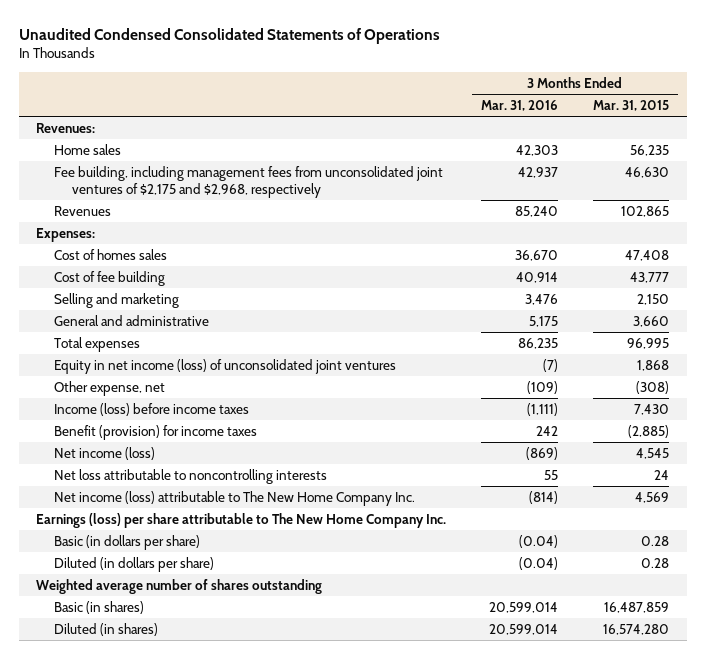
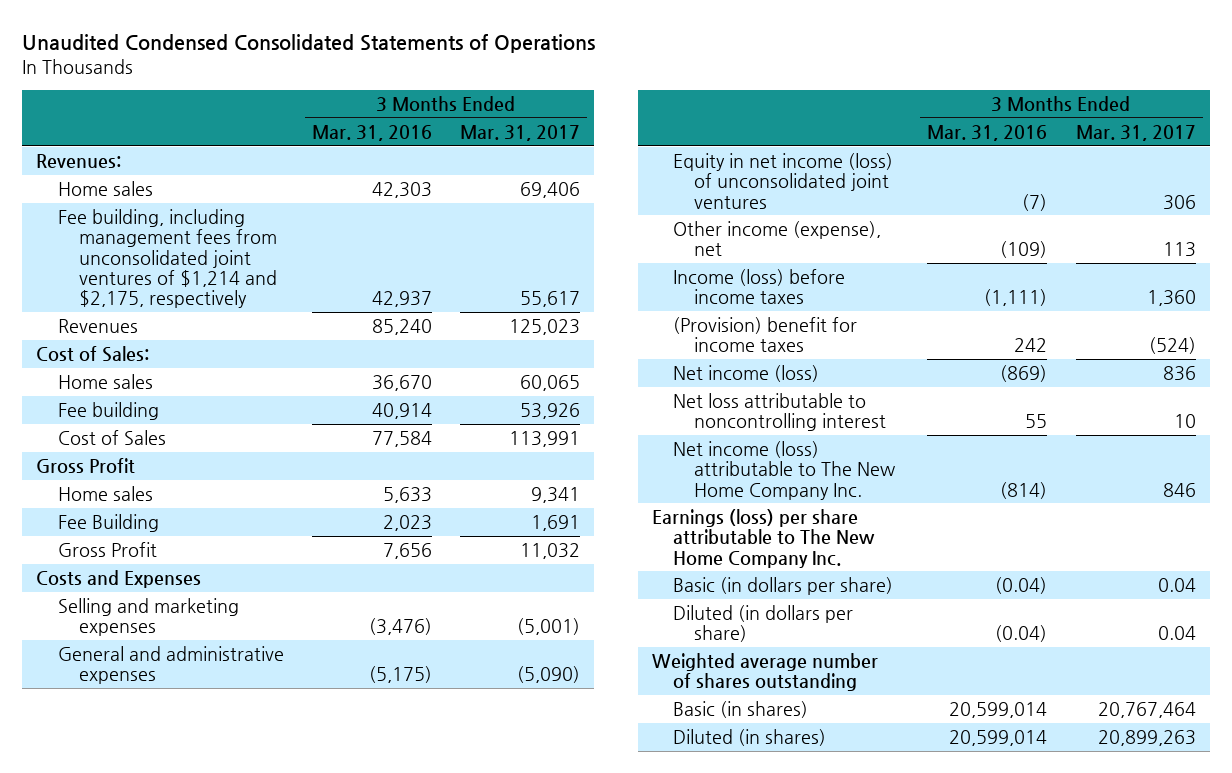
- | 3 Months Ended Mar. 31, 2016 | 3 Months Ended Mar. 31, 2015
+ | 3 Months Ended Mar. 31, 2016 | 3 Months Ended Mar. 31, 2017
- Fee building, including management fees from unconsolidated joint ventures of $2,175 and $2,968, respectively | 42,937 | 46,630
+ Fee building, including management fees from unconsolidated joint ventures of $1,214 and $2,175, respectively | 42,937 | 55,617
- Expenses:
- Cost of homes sales | 36,670 | 47,408
- Cost of fee building | 40,914 | 43,777
- Selling and marketing | 3,476 | 2,150
- General and administrative | 5,175 | 3,660
- Total expenses | 86,235 | 96,995
+ Cost of Sales:
+ Home sales | 36,670 | 60,065
+ Fee building | 40,914 | 53,926
+ Cost of Sales | 77,584 | 113,991
+ Gross Profit
+ Home sales | 5,633 | 9,341
+ Fee Building | 2,023 | 1,691
+ Gross Profit | 7,656 | 11,032
+ Costs and Expenses
+ Selling and marketing expenses | (3,476) | (5,001)
+ General and administrative expenses | (5,175) | (5,090)
- Other expense, net | (109) | (308)
+ Other income (expense), net | (109) | 113
- Benefit (provision) for income taxes | 242 | (2,885)
+ (Provision) benefit for income taxes | 242 | (524)
- Net loss attributable to noncontrolling interests | 55 | 24
+ Net loss attributable to noncontrolling interest | 55 | 10

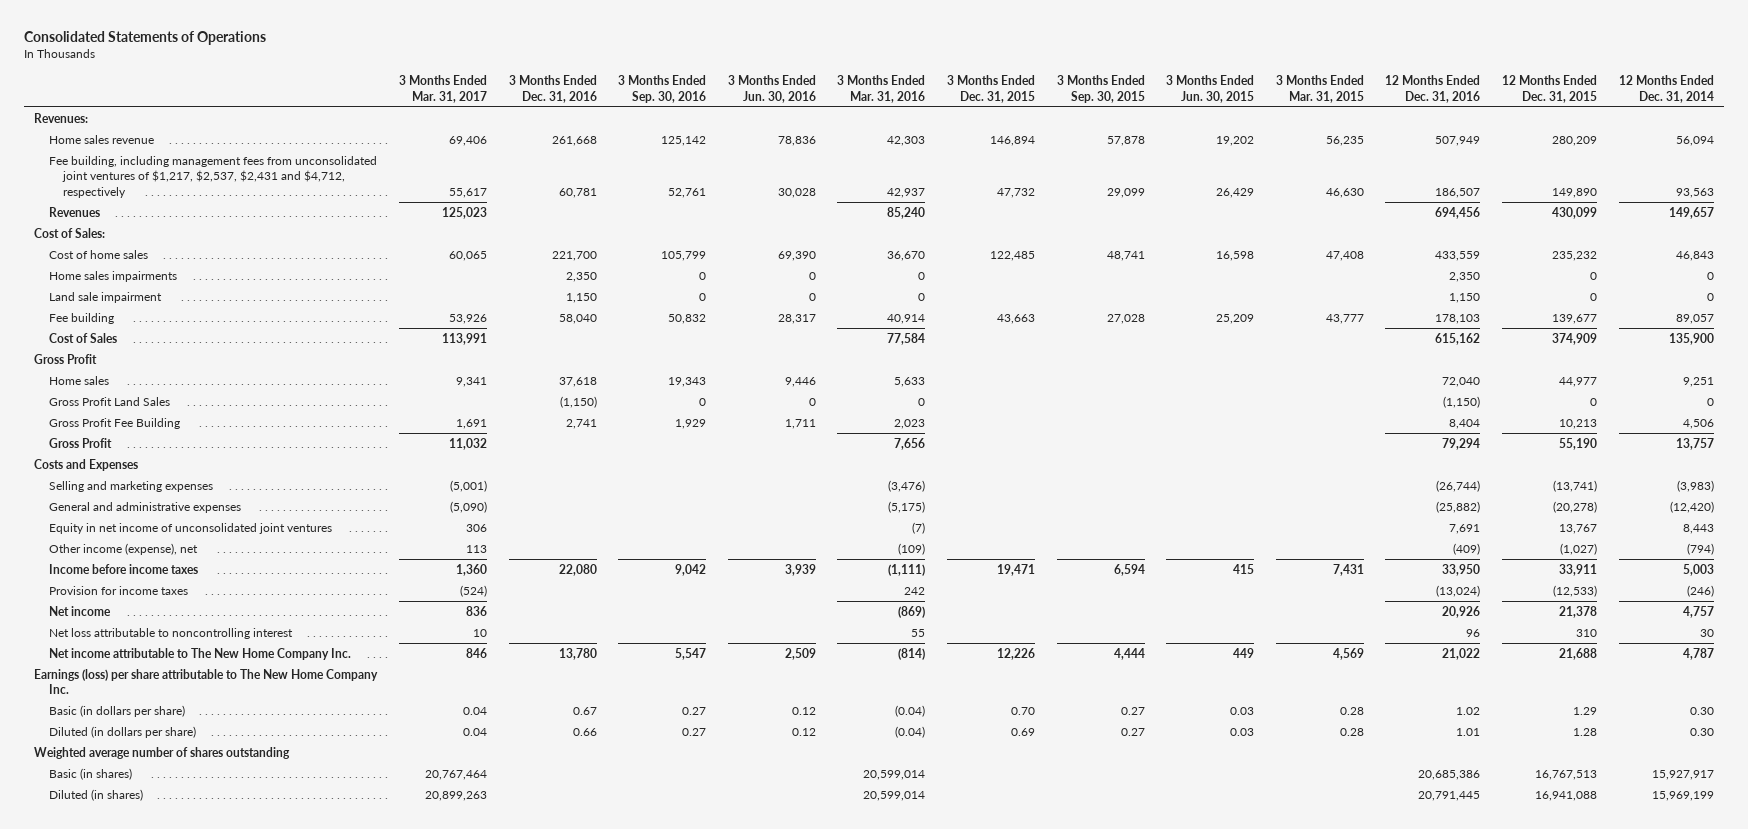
- Unaudited Condensed Consolidated Statements of Operations
+ Consolidated Statements of Operations
- | 3 Months Ended Mar. 31, 2016 | 3 Months Ended Mar. 31, 2017
+ | 3 Months Ended Mar. 31, 2017 | 3 Months Ended Dec. 31, 2016 | 3 Months Ended Sep. 30, 2016 | 3 Months Ended Jun. 30, 2016 | 3 Months Ended Mar. 31, 2016 | 3 Months Ended Dec. 31, 2015 | 3 Months Ended Sep. 30, 2015 | 3 Months Ended Jun. 30, 2015 | 3 Months Ended Mar. 31, 2015 | 12 Months Ended Dec. 31, 2016 | 12 Months Ended Dec. 31, 2015 | 12 Months Ended Dec. 31, 2014
- Home sales | 42,303 | 69,406
- Fee building, including management fees from unconsolidated joint ventures of $1,214 and $2,175, respectively | 42,937 | 55,617
+ Home sales revenue | 69,406 | 261,668 | 125,142 | 78,836 | 42,303 | 146,894 | 57,878 | 19,202 | 56,235 | 507,949 | 280,209 | 56,094
+ Fee building, including management fees from unconsolidated joint ventures of $1,217, $2,537, $2,431 and $4,712, respectively | 55,617 | 60,781 | 52,761 | 30,028 | 42,937 | 47,732 | 29,099 | 26,429 | 46,630 | 186,507 | 149,890 | 93,563
- Home sales | 36,670 | 60,065
+ Cost of home sales | 60,065 | 221,700 | 105,799 | 69,390 | 36,670 | 122,485 | 48,741 | 16,598 | 47,408 | 433,559 | 235,232 | 46,843
+ Home sales impairments | | 2,350 | 0 | 0 | 0 | | | | | 2,350 | 0 | 0
+ Land sale impairment | | 1,150 | 0 | 0 | 0 | | | | | 1,150 | 0 | 0
- Fee Building | 2,023 | 1,691
+ Gross Profit Land Sales | | (1,150) | 0 | 0 | 0 | | | | | (1,150) | 0 | 0
+ Gross Profit Fee Building | 1,691 | 2,741 | 1,929 | 1,711 | 2,023 | | | | | 8,404 | 10,213 | 4,506
- Equity in net income (loss) of unconsolidated joint ventures | (7) | 306
+ Equity in net income of unconsolidated joint ventures | 306 | | | | (7) | | | | | 7,691 | 13,767 | 8,443
- Income (loss) before income taxes | (1,111) | 1,360
- (Provision) benefit for income taxes | 242 | (524)
- Net income (loss) | (869) | 836
+ Income before income taxes | 1,360 | 22,080 | 9,042 | 3,939 | (1,111) | 19,471 | 6,594 | 415 | 7,431 | 33,950 | 33,911 | 5,003
+ Provision for income taxes | (524) | | | | 242 | | | | | (13,024) | (12,533) | (246)
+ Net income | 836 | | | | (869) | | | | | 20,926 | 21,378 | 4,757
- Net income (loss) attributable to The New Home Company Inc. | (814) | 846
+ Net income attributable to The New Home Company Inc. | 846 | 13,780 | 5,547 | 2,509 | (814) | 12,226 | 4,444 | 449 | 4,569 | 21,022 | 21,688 | 4,787

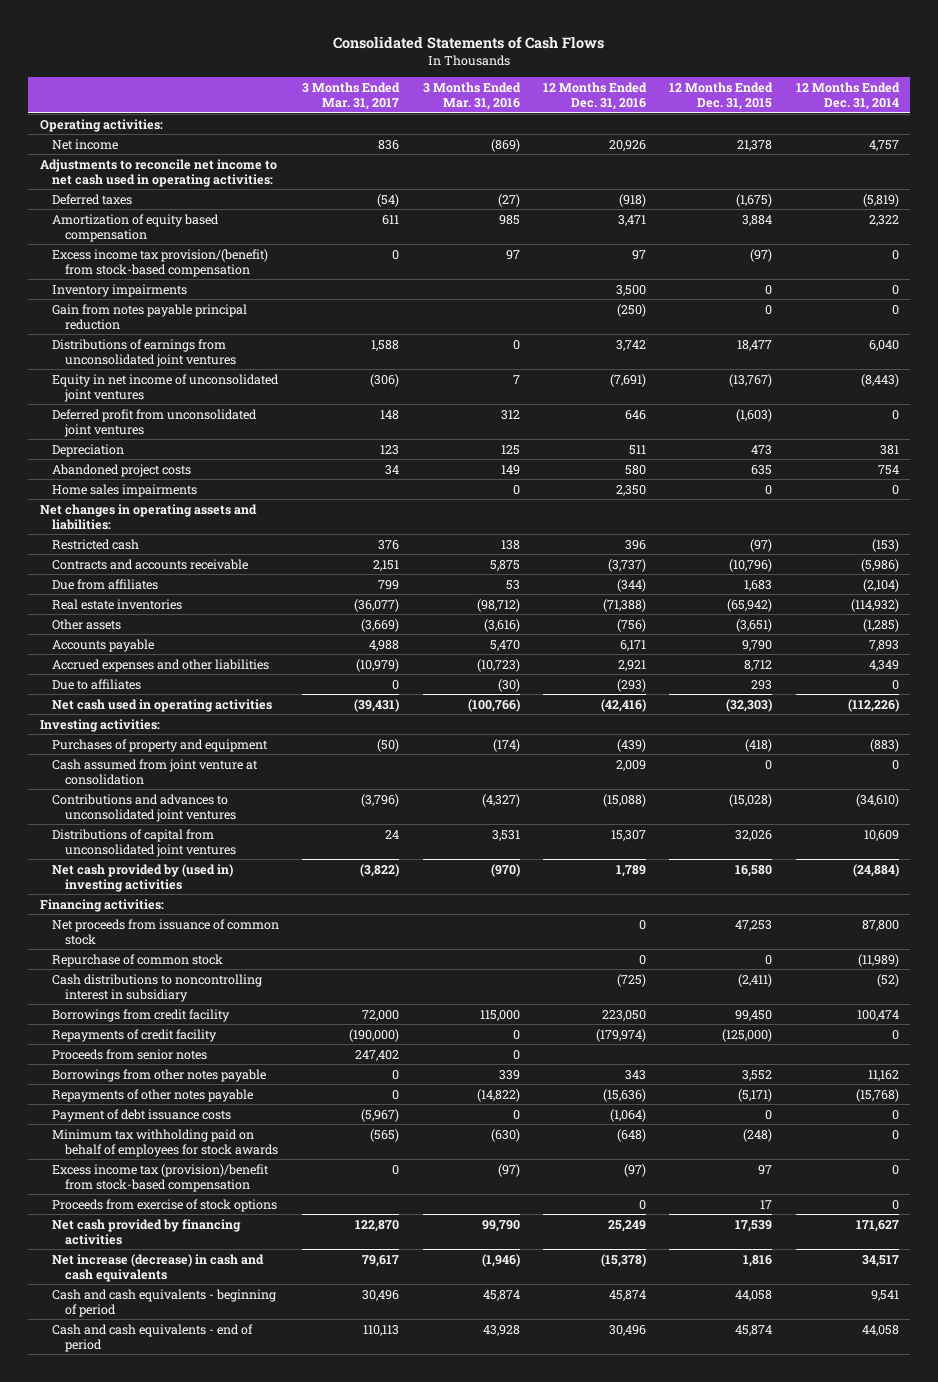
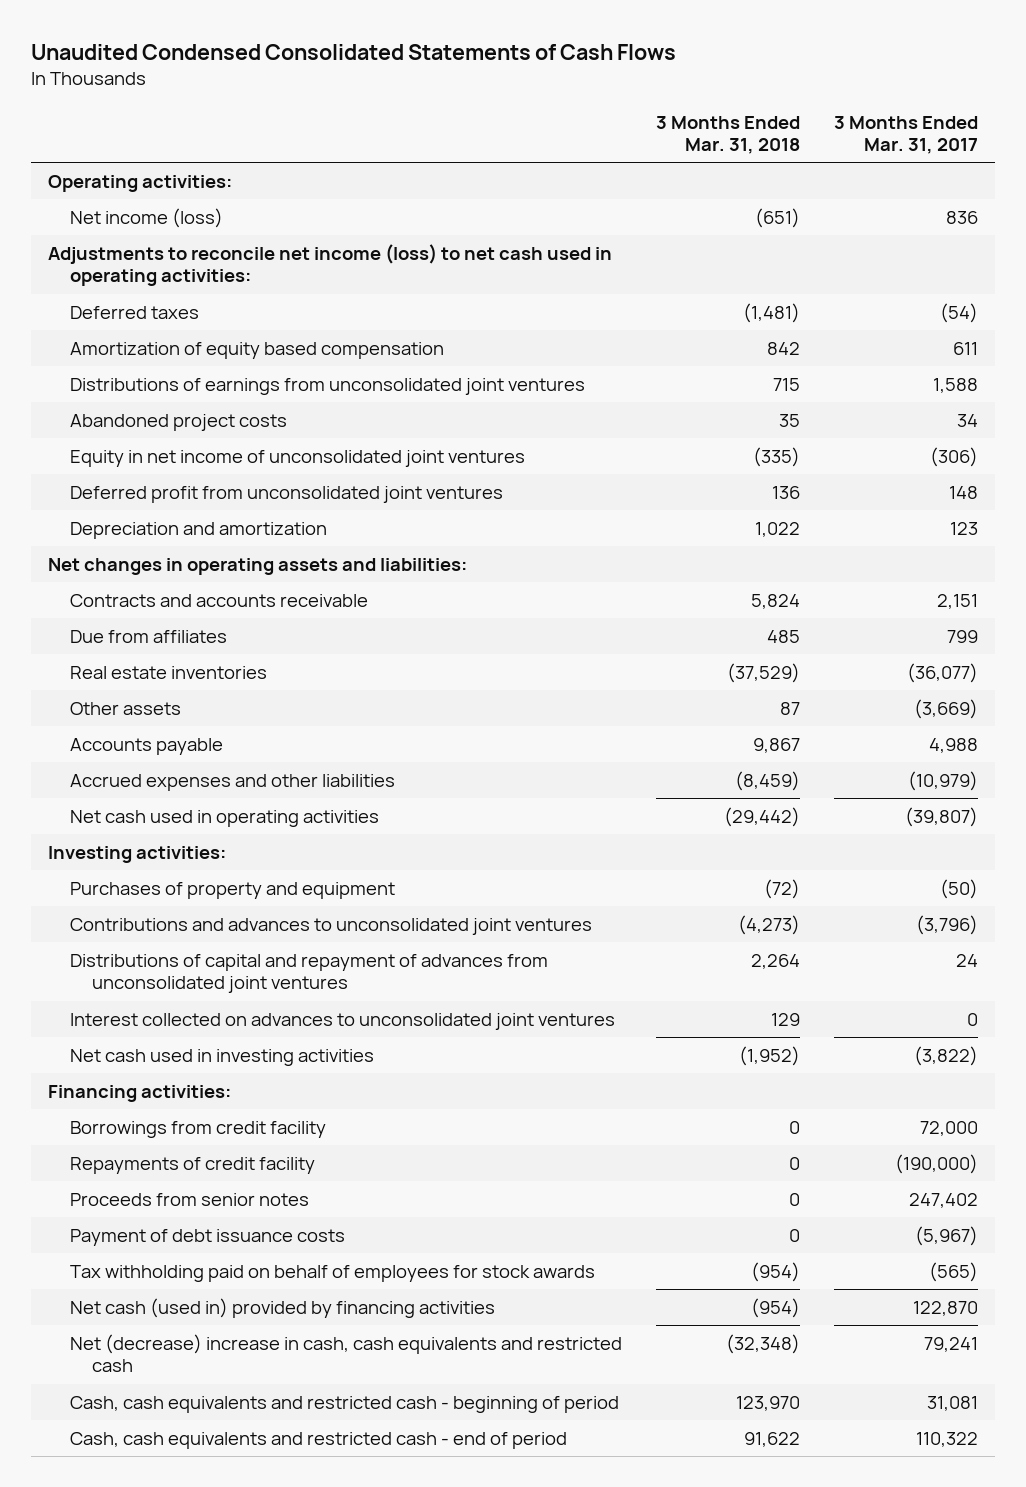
- Consolidated Statements of Cash Flows
+ Unaudited Condensed Consolidated Statements of Cash Flows
- | 3 Months Ended Mar. 31, 2017 | 3 Months Ended Mar. 31, 2016 | 12 Months Ended Dec. 31, 2016 | 12 Months Ended Dec. 31, 2015 | 12 Months Ended Dec. 31, 2014
+ | 3 Months Ended Mar. 31, 2018 | 3 Months Ended Mar. 31, 2017
- Net income | 836 | (869) | 20,926 | 21,378 | 4,757
- Adjustments to reconcile net income to net cash used in operating activities:
+ Net income (loss) | (651) | 836
+ Adjustments to reconcile net income (loss) to net cash used in operating activities:
- Excess income tax provision/(benefit) from stock-based compensation | 0 | 97 | 97 | (97) | 0
- Inventory impairments | | | 3,500 | 0 | 0
- Gain from notes payable principal reduction | | | (250) | 0 | 0
moved up: Abandoned project costs | 35 | 34
- Depreciation | 123 | 125 | 511 | 473 | 381
- Home sales impairments | | 0 | 2,350 | 0 | 0
+ Depreciation and amortization | 1,022 | 123
- Restricted cash | 376 | 138 | 396 | (97) | (153)
- Due to affiliates | 0 | (30) | (293) | 293 | 0
- Net cash used in operating activities | (39,431) | (100,766) | (42,416) | (32,303) | (112,226)
+ Net cash used in operating activities | (29,442) | (39,807)
- Cash assumed from joint venture at consolidation | | | 2,009 | 0 | 0
- Distributions of capital from unconsolidated joint ventures | 24 | 3,531 | 15,307 | 32,026 | 10,609
- Net cash provided by (used in) investing activities | (3,822) | (970) | 1,789 | 16,580 | (24,884)
+ Distributions of capital and repayment of advances from unconsolidated joint ventures | 2,264 | 24
+ Interest collected on advances to unconsolidated joint ventures | 129 | 0
+ Net cash used in investing activities | (1,952) | (3,822)
- Net proceeds from issuance of common stock | | | 0 | 47,253 | 87,800
- Repurchase of common stock | | | 0 | 0 | (11,989)
- Cash distributions to noncontrolling interest in subsidiary | | | (725) | (2,411) | (52)
- Borrowings from other notes payable | 0 | 339 | 343 | 3,552 | 11,162
- Repayments of other notes payable | 0 | (14,822) | (15,636) | (5,171) | (15,768)
- Minimum tax withholding paid on behalf of employees for stock awards | (565) | (630) | (648) | (248) | 0
- Excess income tax (provision)/benefit from stock-based compensation | 0 | (97) | (97) | 97 | 0
- Proceeds from exercise of stock options | | | 0 | 17 | 0
- Net cash provided by financing activities | 122,870 | 99,790 | 25,249 | 17,539 | 171,627
- Net increase (decrease) in cash and cash equivalents | 79,617 | (1,946) | (15,378) | 1,816 | 34,517
- Cash and cash equivalents - beginning of period | 30,496 | 45,874 | 45,874 | 44,058 | 9,541
- Cash and cash equivalents - end of period | 110,113 | 43,928 | 30,496 | 45,874 | 44,058
+ Tax withholding paid on behalf of employees for stock awards | (954) | (565)
+ Net cash (used in) provided by financing activities | (954) | 122,870
+ Net (decrease) increase in cash, cash equivalents and restricted cash | (32,348) | 79,241
+ Cash, cash equivalents and restricted cash - beginning of period | 123,970 | 31,081
+ Cash, cash equivalents and restricted cash - end of period | 91,622 | 110,322

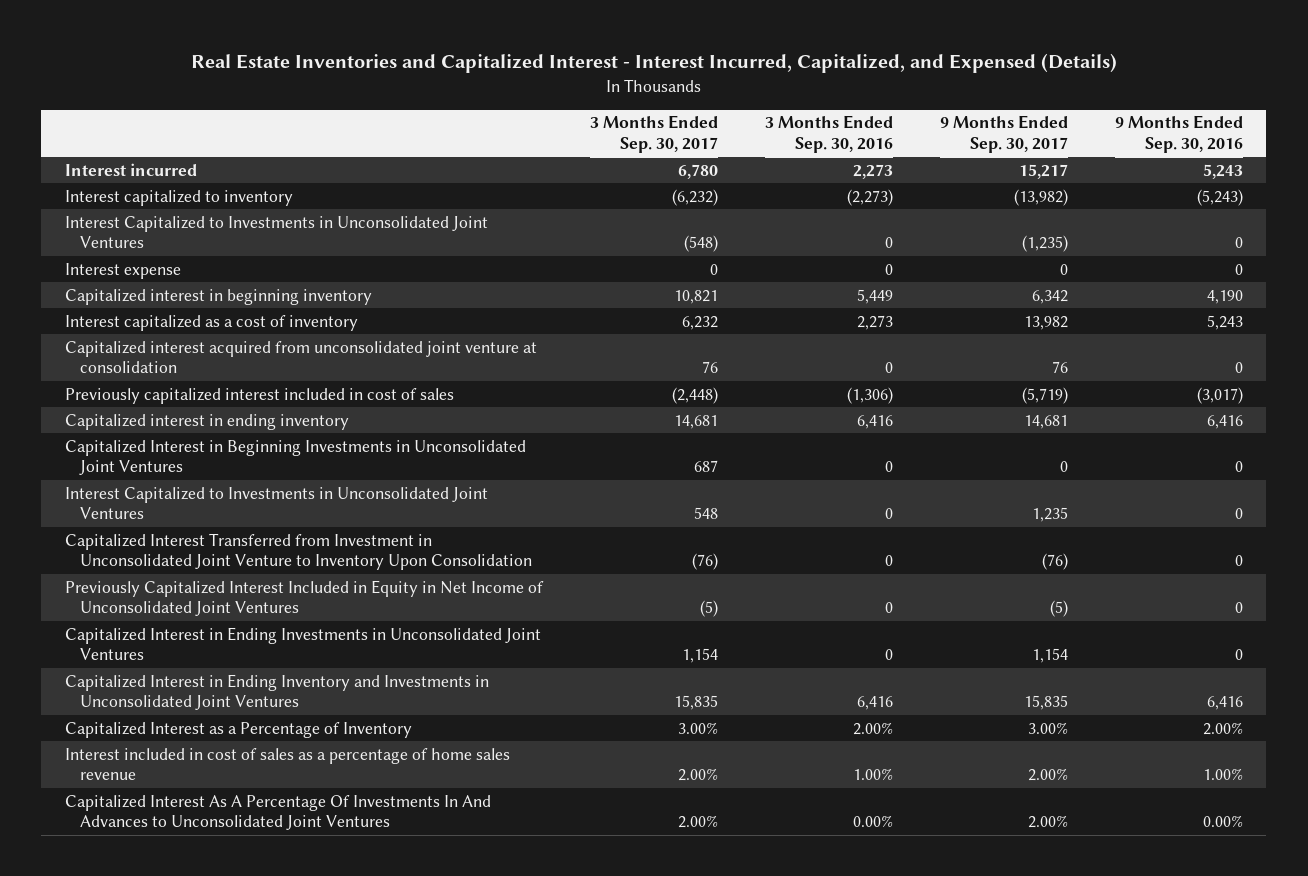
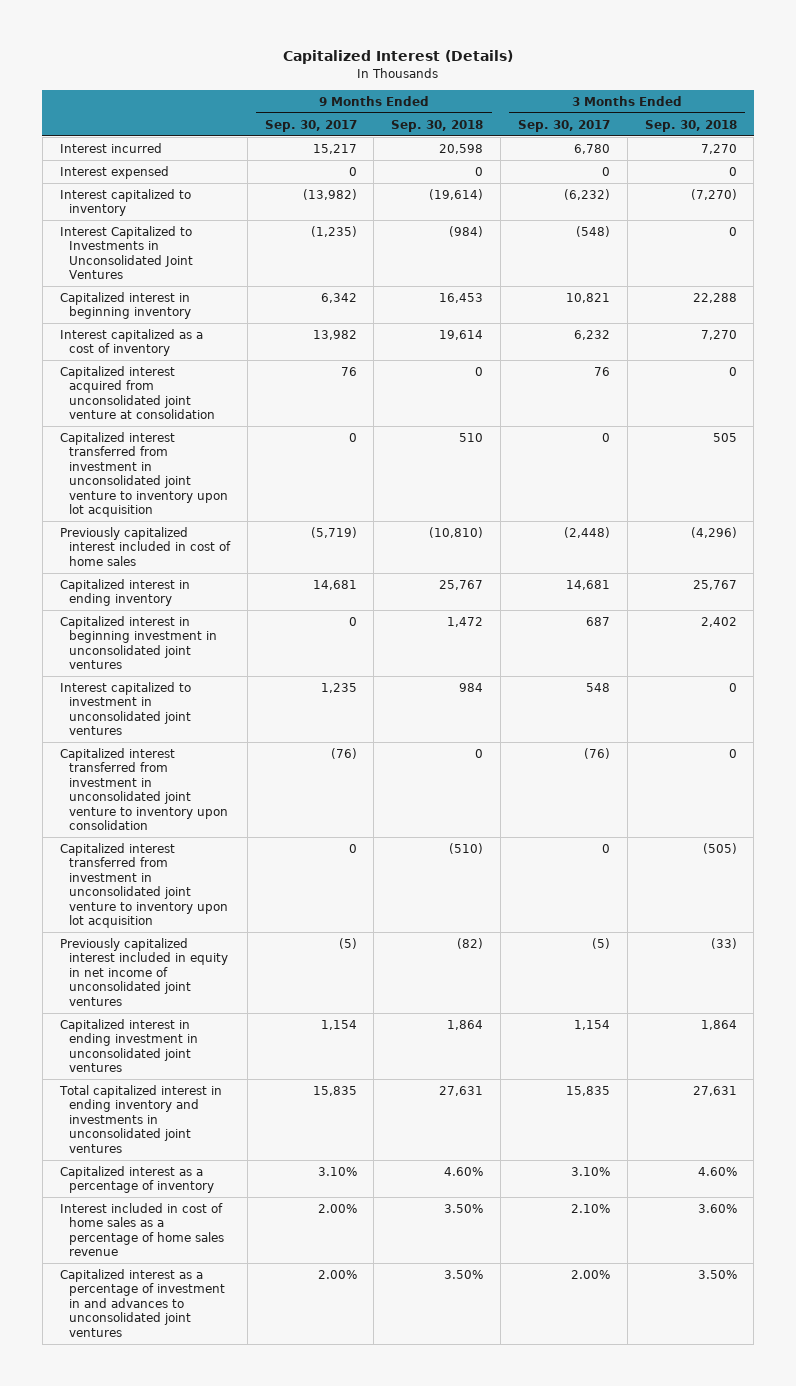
- Real Estate Inventories and Capitalized Interest - Interest Incurred, Capitalized, and Expensed (Details)
+ Capitalized Interest (Details)
- | 3 Months Ended Sep. 30, 2017 | 3 Months Ended Sep. 30, 2016 | 9 Months Ended Sep. 30, 2017 | 9 Months Ended Sep. 30, 2016
+ | 9 Months Ended Sep. 30, 2017 | 9 Months Ended Sep. 30, 2018 | 3 Months Ended Sep. 30, 2017 | 3 Months Ended Sep. 30, 2018
+ Interest expensed | 0 | 0 | 0 | 0
- Interest expense | 0 | 0 | 0 | 0
- Previously capitalized interest included in cost of sales | (2,448) | (1,306) | (5,719) | (3,017)
+ Capitalized interest transferred from investment in unconsolidated joint venture to inventory upon lot acquisition | 0 | 510 | 0 | 505
+ Previously capitalized interest included in cost of home sales | (5,719) | (10,810) | (2,448) | (4,296)
- Capitalized Interest in Beginning Investments in Unconsolidated Joint Ventures | 687 | 0 | 0 | 0
- Interest Capitalized to Investments in Unconsolidated Joint Ventures | 548 | 0 | 1,235 | 0
- Capitalized Interest Transferred from Investment in Unconsolidated Joint Venture to Inventory Upon Consolidation | (76) | 0 | (76) | 0
- Previously Capitalized Interest Included in Equity in Net Income of Unconsolidated Joint Ventures | (5) | 0 | (5) | 0
- Capitalized Interest in Ending Investments in Unconsolidated Joint Ventures | 1,154 | 0 | 1,154 | 0
- Capitalized Interest in Ending Inventory and Investments in Unconsolidated Joint Ventures | 15,835 | 6,416 | 15,835 | 6,416
- Capitalized Interest as a Percentage of Inventory | 3.00% | 2.00% | 3.00% | 2.00%
- Interest included in cost of sales as a percentage of home sales revenue | 2.00% | 1.00% | 2.00% | 1.00%
- Capitalized Interest As A Percentage Of Investments In And Advances to Unconsolidated Joint Ventures | 2.00% | 0.00% | 2.00% | 0.00%
+ Capitalized interest in beginning investment in unconsolidated joint ventures | 0 | 1,472 | 687 | 2,402
+ Interest capitalized to investment in unconsolidated joint ventures | 1,235 | 984 | 548 | 0
+ Capitalized interest transferred from investment in unconsolidated joint venture to inventory upon consolidation | (76) | 0 | (76) | 0
+ Capitalized interest transferred from investment in unconsolidated joint venture to inventory upon lot acquisition | 0 | (510) | 0 | (505)
+ Previously capitalized interest included in equity in net income of unconsolidated joint ventures | (5) | (82) | (5) | (33)
+ Capitalized interest in ending investment in unconsolidated joint ventures | 1,154 | 1,864 | 1,154 | 1,864
+ Total capitalized interest in ending inventory and investments in unconsolidated joint ventures | 15,835 | 27,631 | 15,835 | 27,631
+ Capitalized interest as a percentage of inventory | 3.10% | 4.60% | 3.10% | 4.60%
+ Interest included in cost of home sales as a percentage of home sales revenue | 2.00% | 3.50% | 2.10% | 3.60%
+ Capitalized interest as a percentage of investment in and advances to unconsolidated joint ventures | 2.00% | 3.50% | 2.00% | 3.50%

